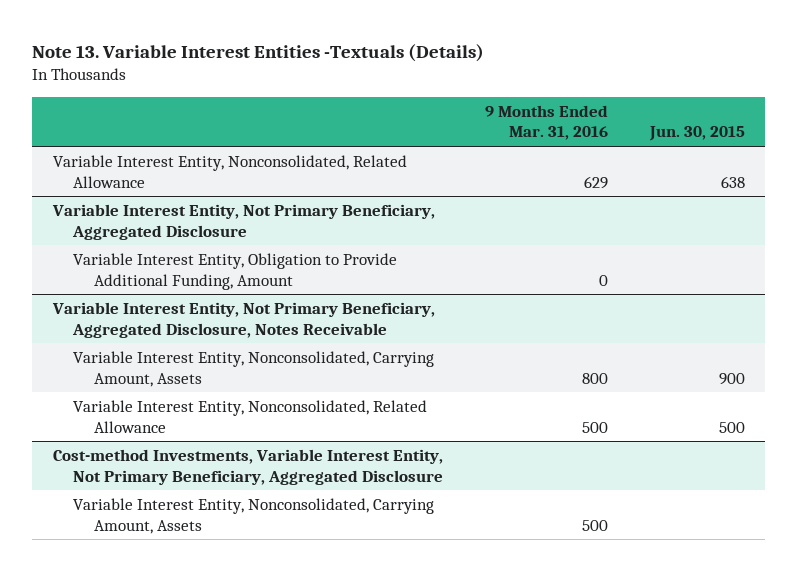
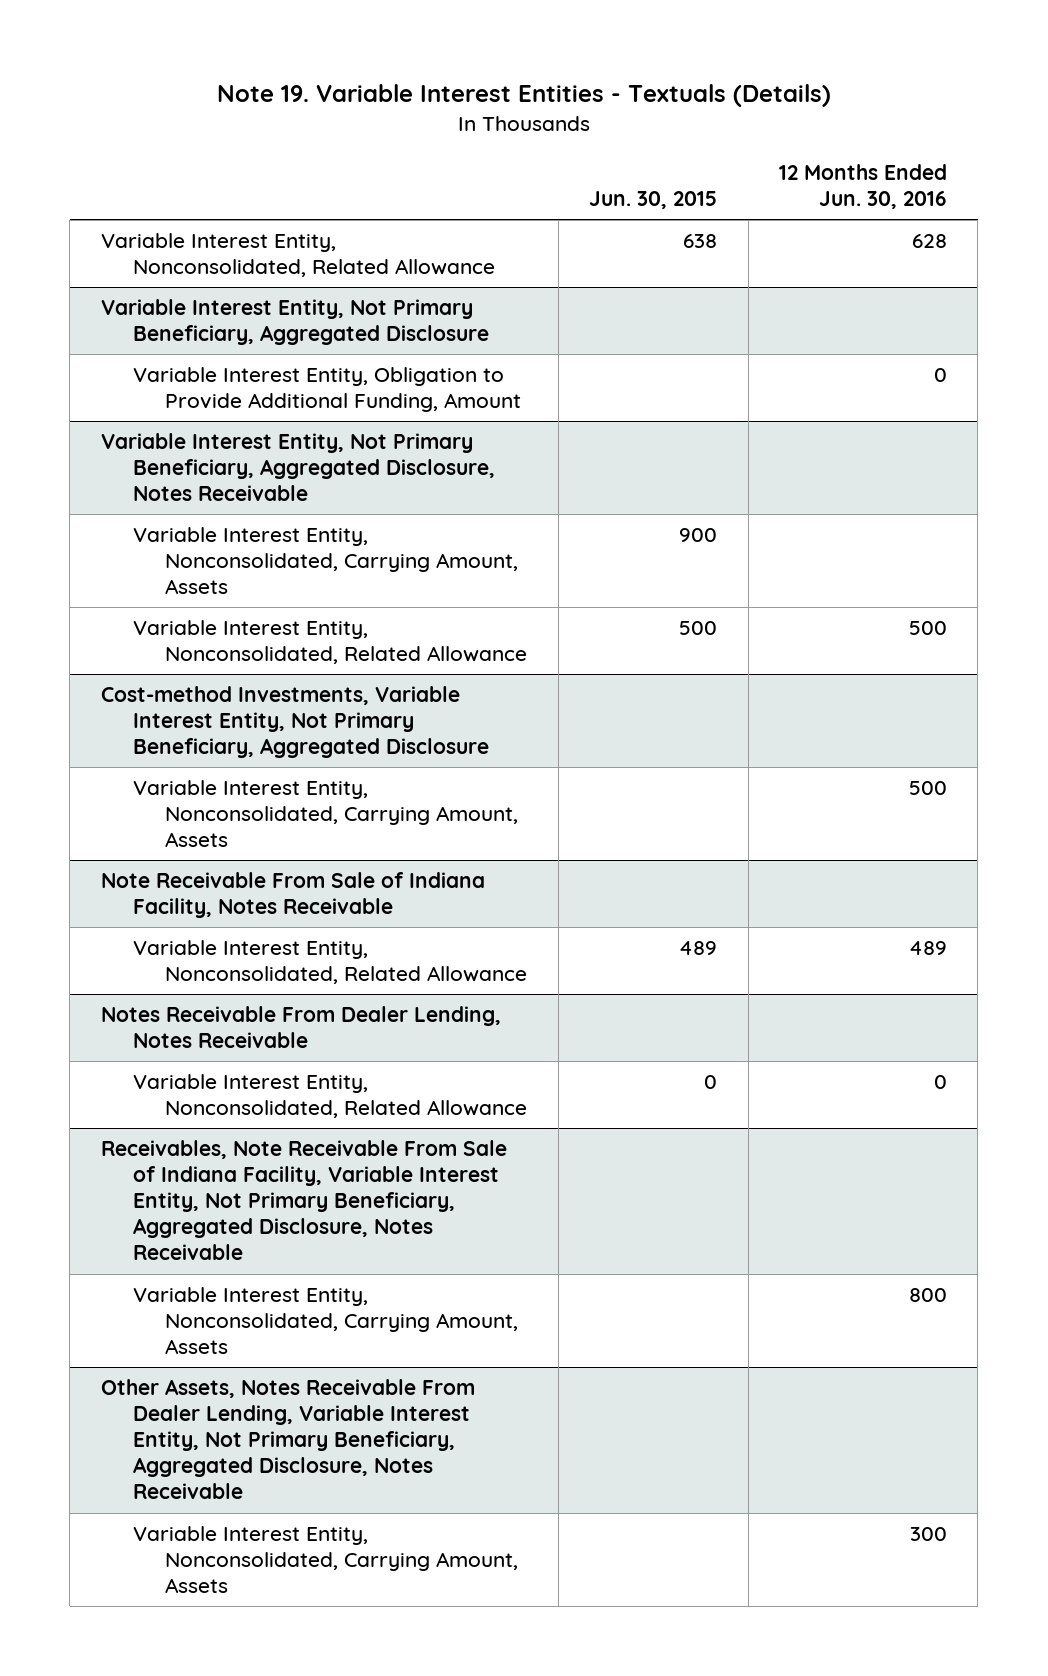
- Note 13. Variable Interest Entities -Textuals (Details)
+ Note 19. Variable Interest Entities - Textuals (Details)
- | 9 Months Ended Mar. 31, 2016 | Jun. 30, 2015
+ | Jun. 30, 2015 | 12 Months Ended Jun. 30, 2016
+ Note Receivable From Sale of Indiana Facility, Notes Receivable
+ Variable Interest Entity, Nonconsolidated, Related Allowance | 489 | 489
+ Notes Receivable From Dealer Lending, Notes Receivable
+ Variable Interest Entity, Nonconsolidated, Related Allowance | 0 | 0
+ Receivables, Note Receivable From Sale of Indiana Facility, Variable Interest Entity, Not Primary Beneficiary, Aggregated Disclosure, Notes Receivable
+ Variable Interest Entity, Nonconsolidated, Carrying Amount, Assets | | 800
+ Other Assets, Notes Receivable From Dealer Lending, Variable Interest Entity, Not Primary Beneficiary, Aggregated Disclosure, Notes Receivable
+ Variable Interest Entity, Nonconsolidated, Carrying Amount, Assets | | 300

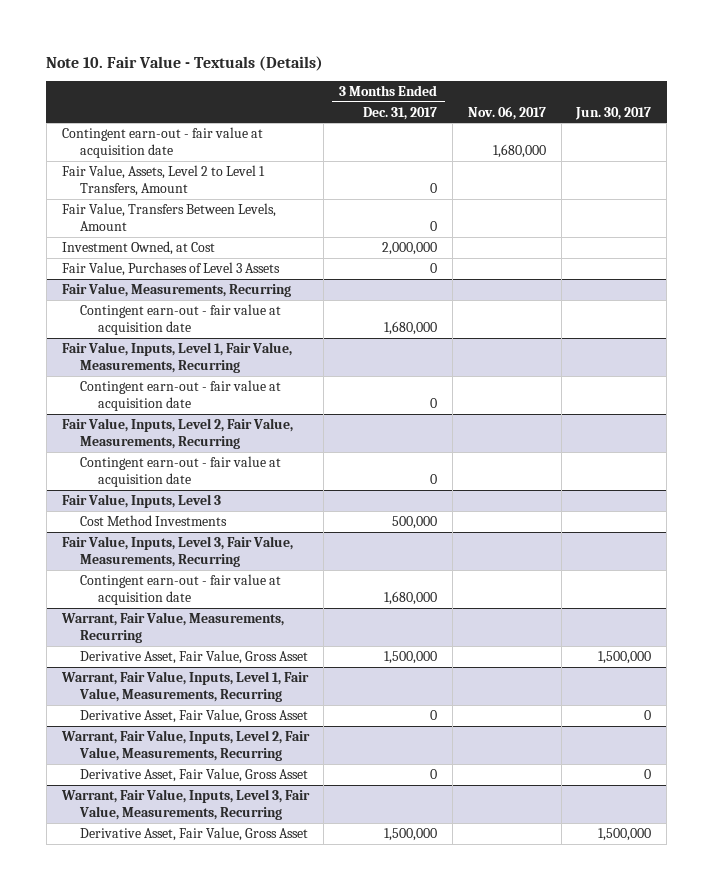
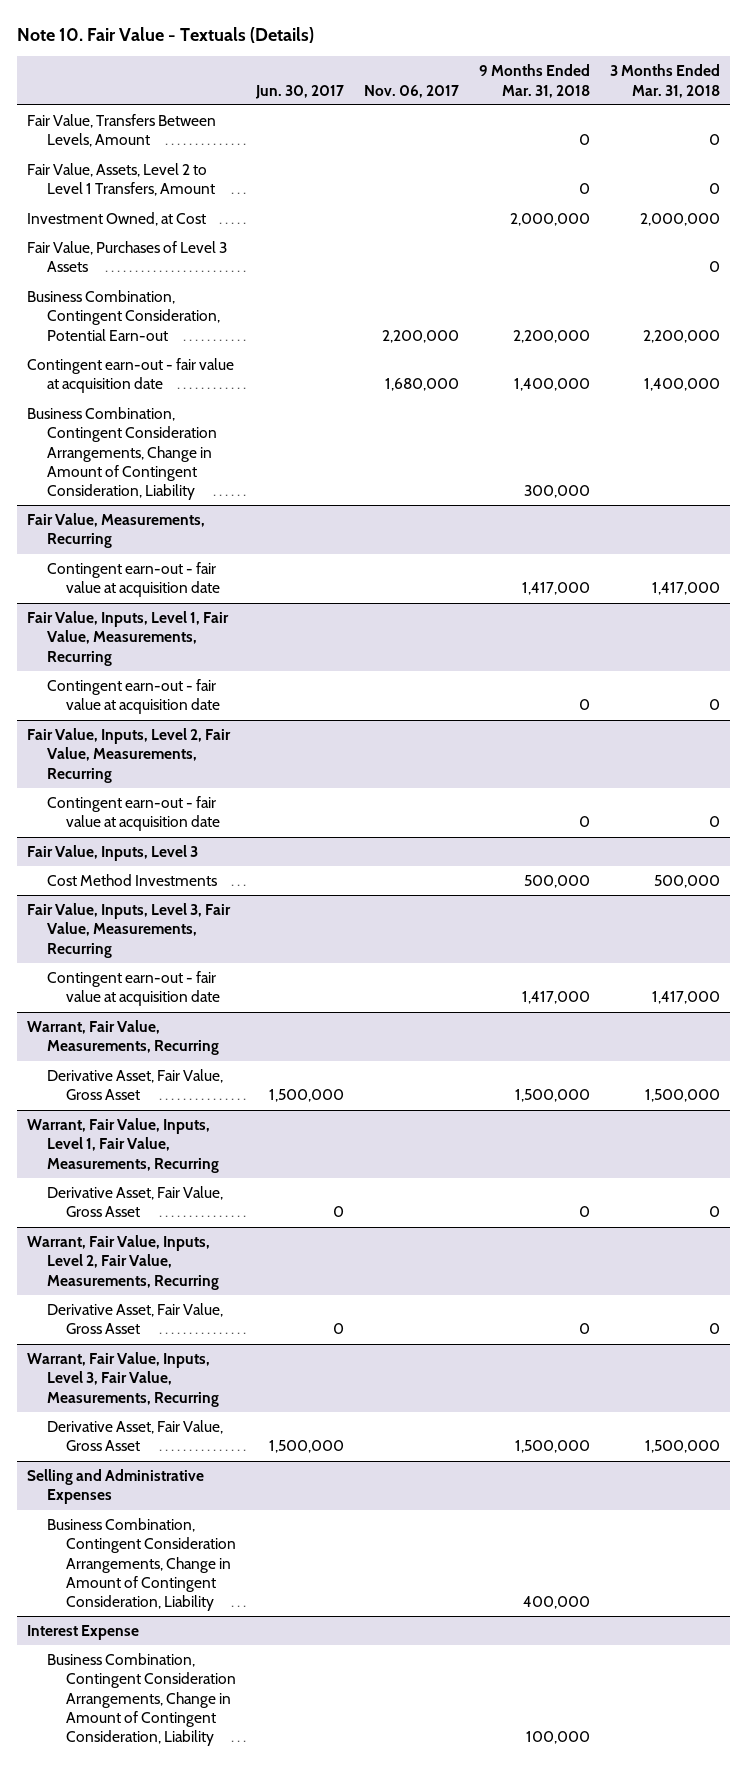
- | 3 Months Ended Dec. 31, 2017 | Nov. 06, 2017 | Jun. 30, 2017
+ | Jun. 30, 2017 | Nov. 06, 2017 | 9 Months Ended Mar. 31, 2018 | 3 Months Ended Mar. 31, 2018
moved down: Fair Value, Assets, Level 2 to Level 1 Transfers, Amount | | | 0 | 0
+ Business Combination, Contingent Consideration, Potential Earn-out | | 2,200,000 | 2,200,000 | 2,200,000
moved down: Contingent earn-out - fair value at acquisition date | | 1,680,000 | 1,400,000 | 1,400,000
+ Business Combination, Contingent Consideration Arrangements, Change in Amount of Contingent Consideration, Liability | | | 300,000 |
+ Selling and Administrative Expenses
+ Business Combination, Contingent Consideration Arrangements, Change in Amount of Contingent Consideration, Liability | | | 400,000 |
+ Interest Expense
+ Business Combination, Contingent Consideration Arrangements, Change in Amount of Contingent Consideration, Liability | | | 100,000 |

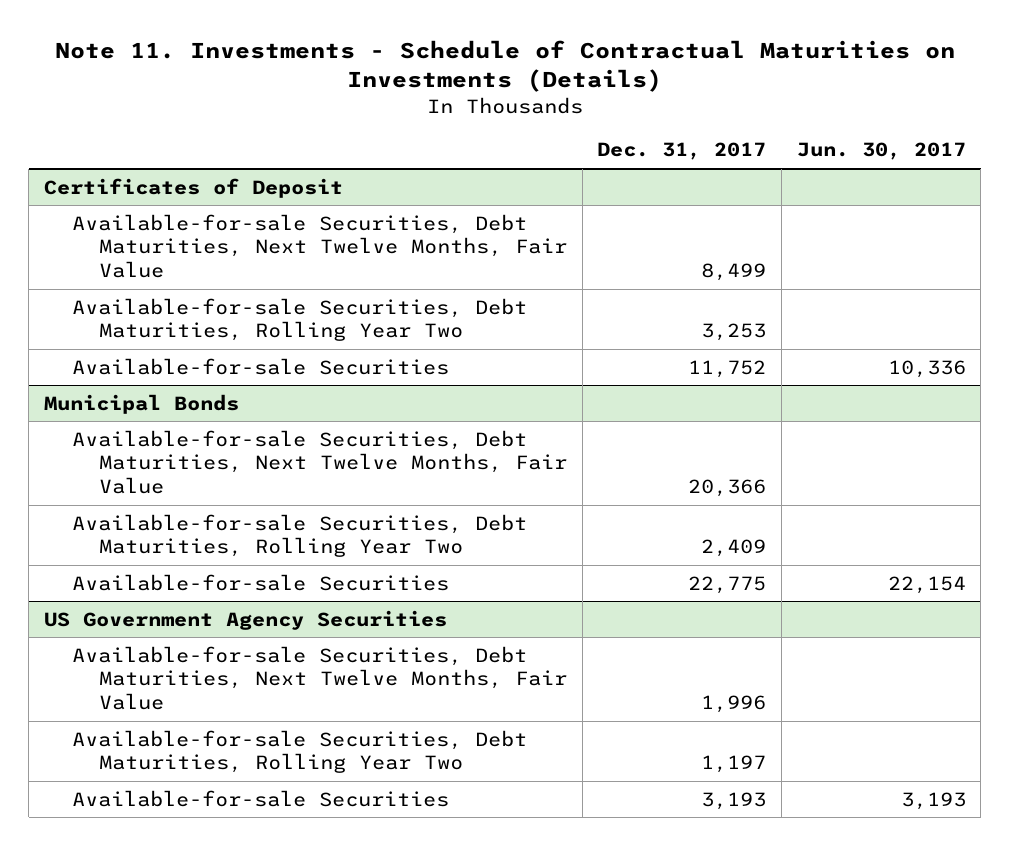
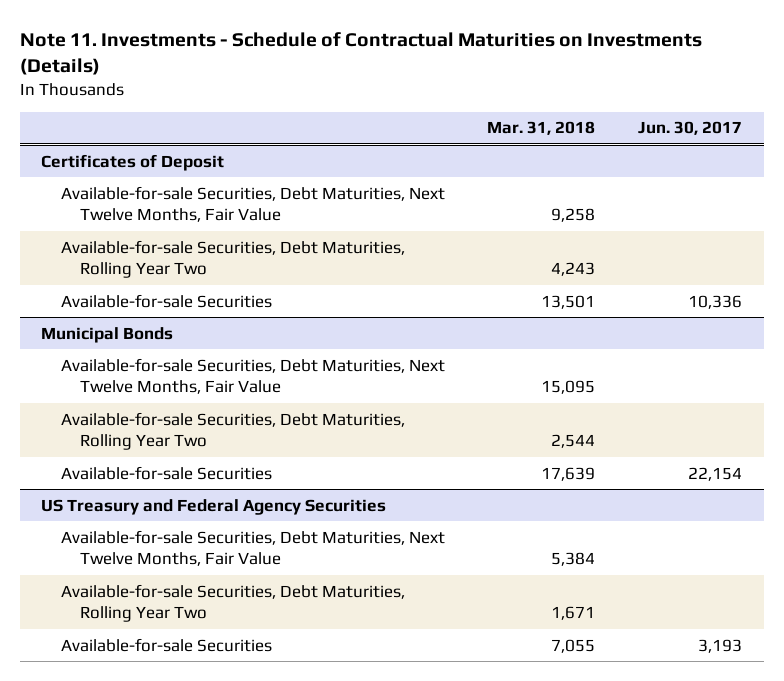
- | Dec. 31, 2017 | Jun. 30, 2017
+ | Mar. 31, 2018 | Jun. 30, 2017
- US Government Agency Securities
+ US Treasury and Federal Agency Securities

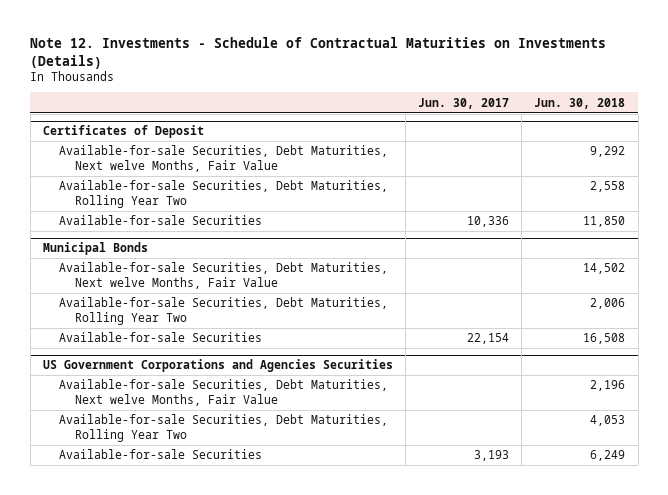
- Note 11. Investments - Schedule of Contractual Maturities on Investments (Details)
+ Note 12. Investments - Schedule of Contractual Maturities on Investments (Details)
- | Mar. 31, 2018 | Jun. 30, 2017
+ | Jun. 30, 2017 | Jun. 30, 2018
@ Certificates of Deposit
- Available-for-sale Securities, Debt Maturities, Next Twelve Months, Fair Value | 9,258 |
+ Available-for-sale Securities, Debt Maturities, Next welve Months, Fair Value | | 9,292
@ Municipal Bonds
- Available-for-sale Securities, Debt Maturities, Next Twelve Months, Fair Value | 15,095 |
+ Available-for-sale Securities, Debt Maturities, Next welve Months, Fair Value | | 14,502
- US Treasury and Federal Agency Securities
- Available-for-sale Securities, Debt Maturities, Next Twelve Months, Fair Value | 5,384 |
+ US Government Corporations and Agencies Securities
+ Available-for-sale Securities, Debt Maturities, Next welve Months, Fair Value | | 2,196

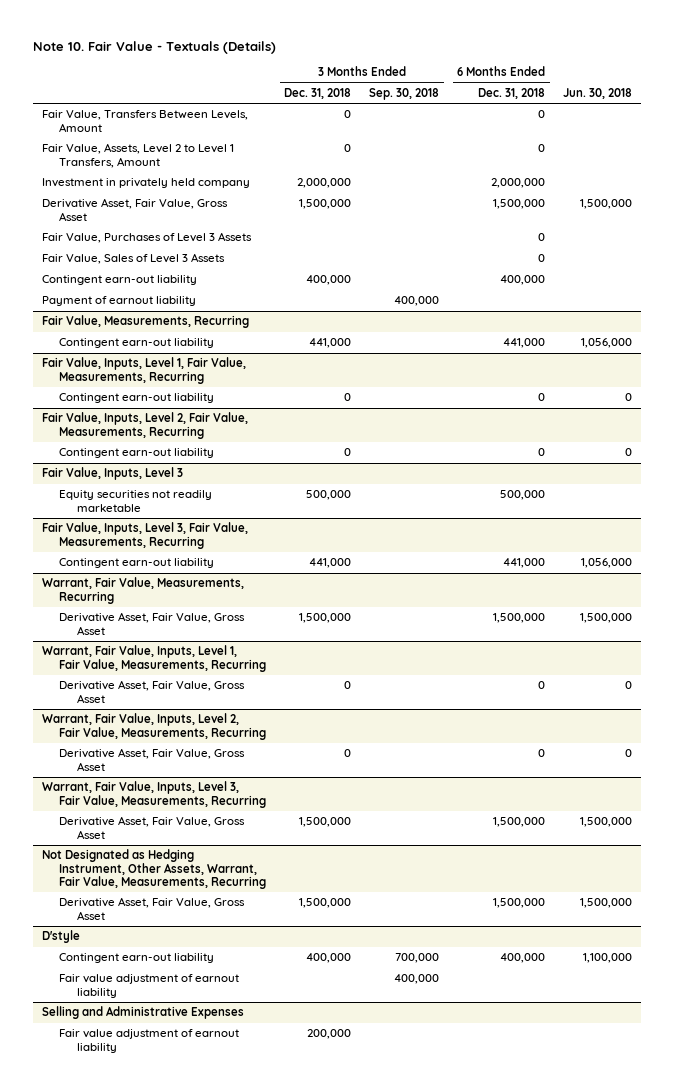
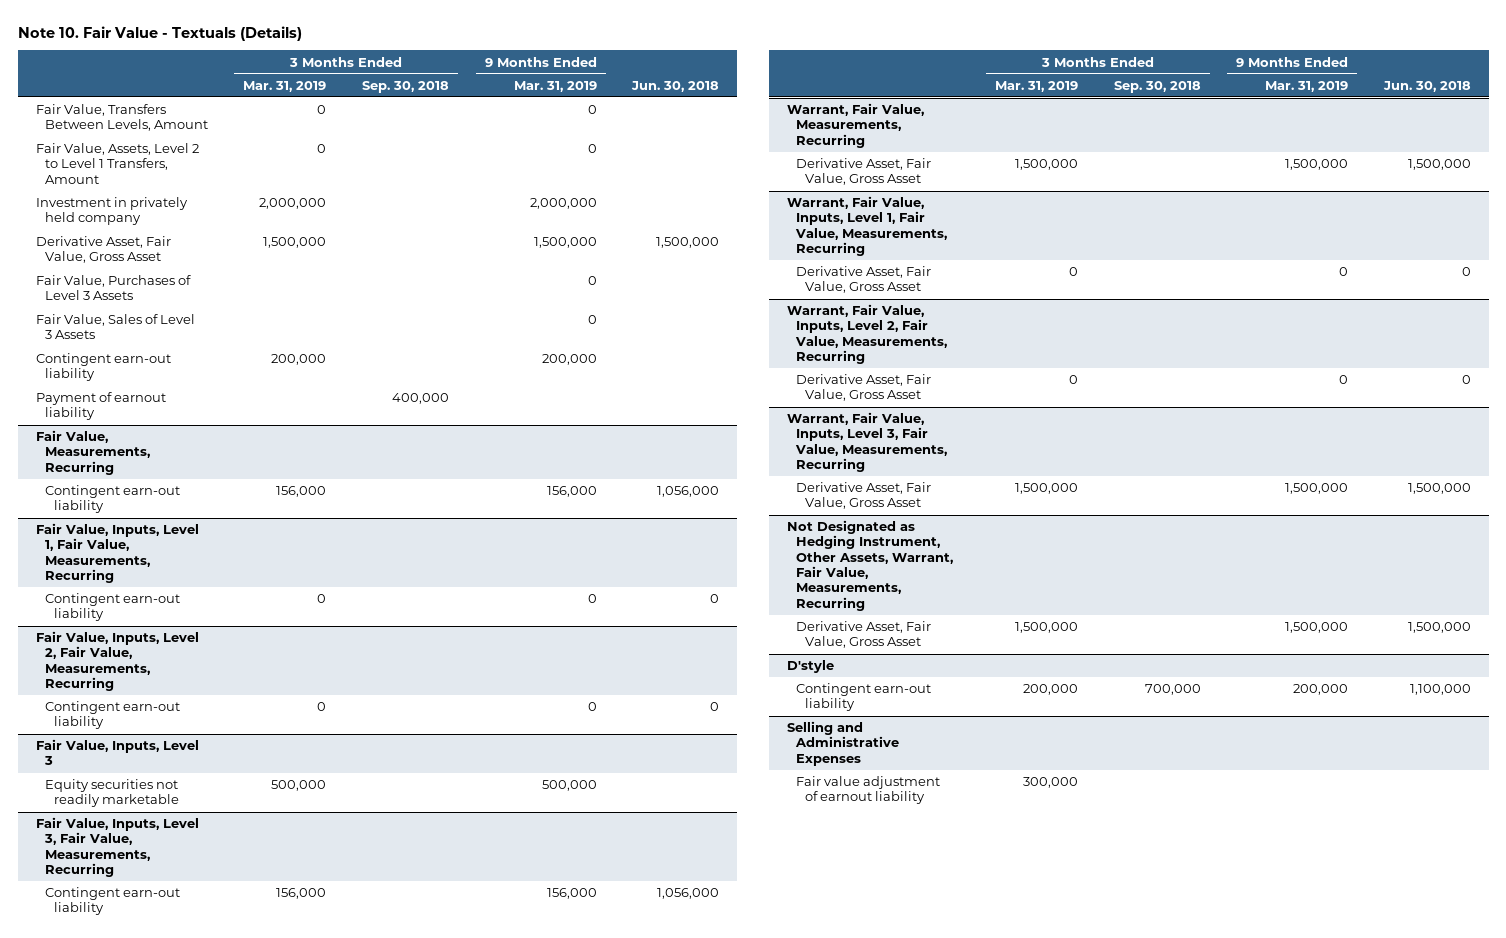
- | 3 Months Ended Dec. 31, 2018 | 3 Months Ended Sep. 30, 2018 | 6 Months Ended Dec. 31, 2018 | Jun. 30, 2018
+ | 3 Months Ended Mar. 31, 2019 | 3 Months Ended Sep. 30, 2018 | 9 Months Ended Mar. 31, 2019 | Jun. 30, 2018
@ D'style
- Fair value adjustment of earnout liability | | 400,000 | |

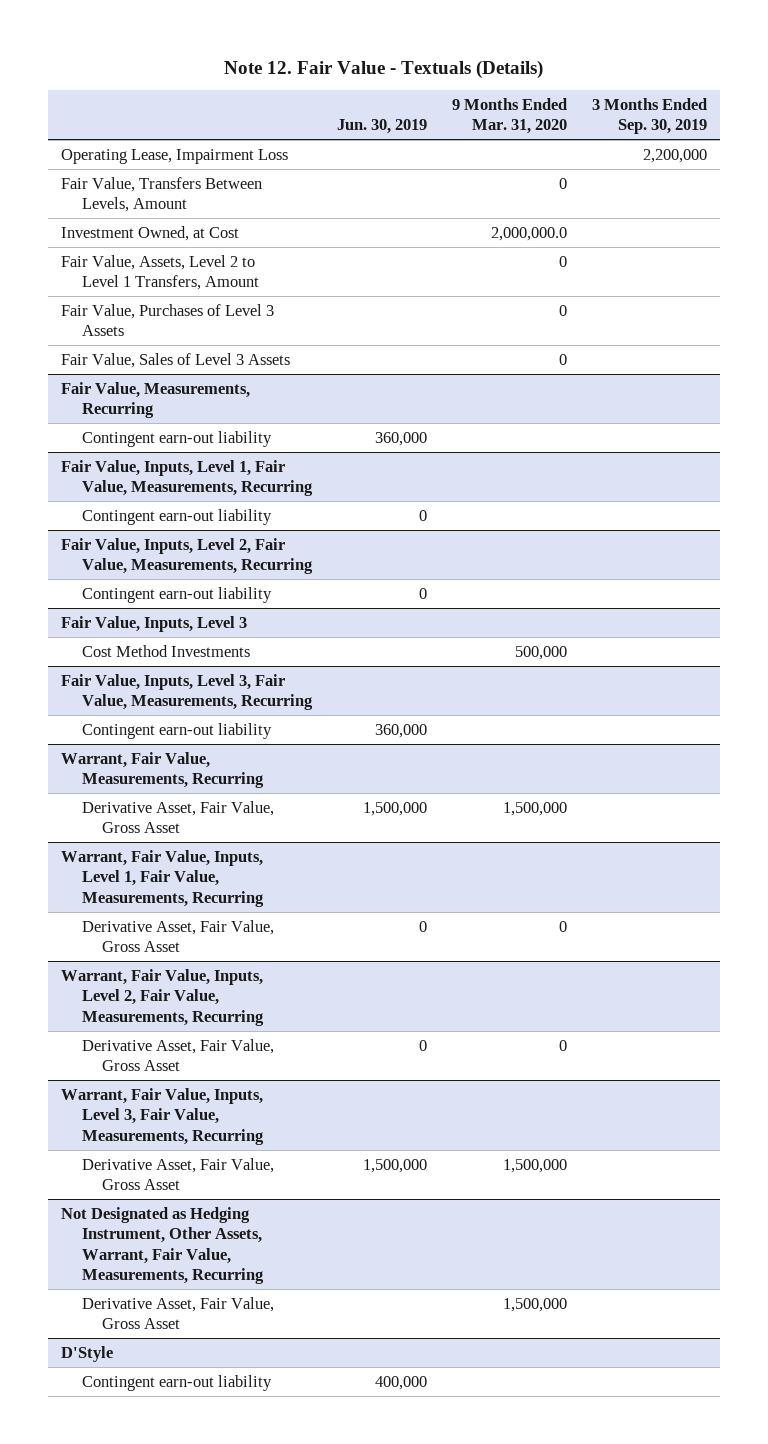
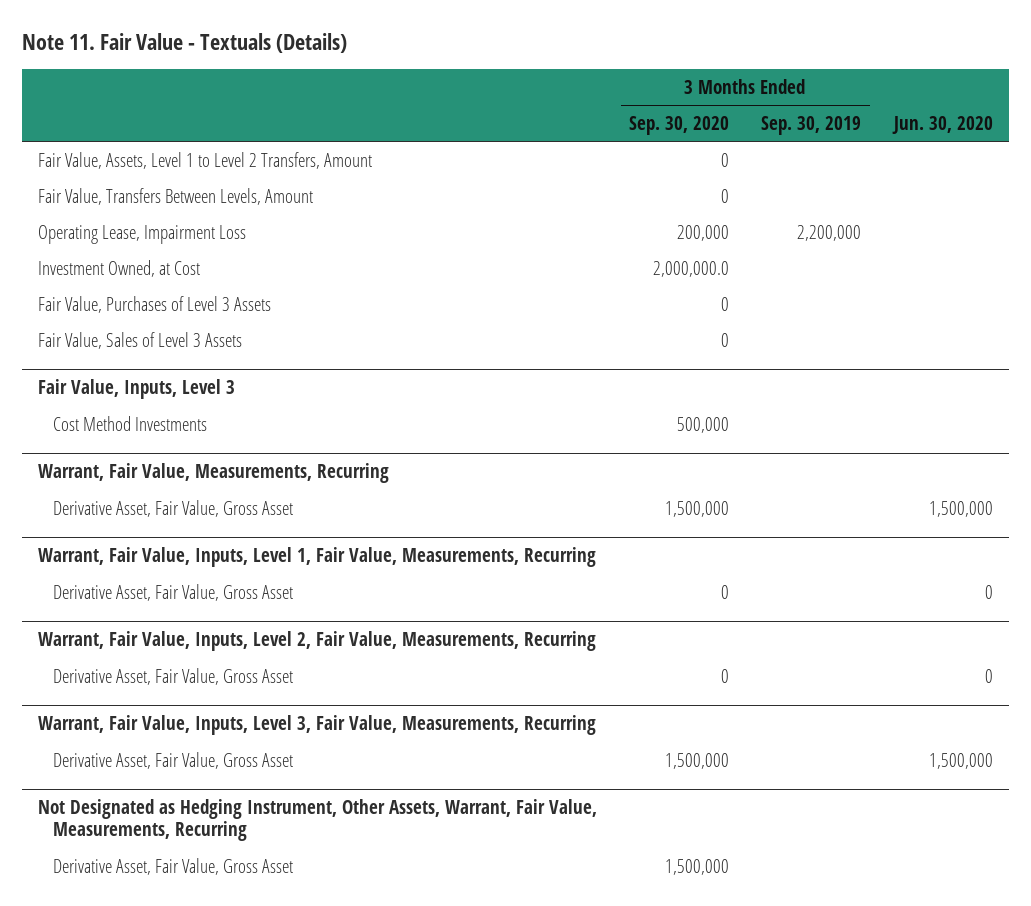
- Note 12. Fair Value - Textuals (Details)
+ Note 11. Fair Value - Textuals (Details)
- | Jun. 30, 2019 | 9 Months Ended Mar. 31, 2020 | 3 Months Ended Sep. 30, 2019
+ | 3 Months Ended Sep. 30, 2020 | 3 Months Ended Sep. 30, 2019 | Jun. 30, 2020
+ Fair Value, Assets, Level 1 to Level 2 Transfers, Amount | 0 | |
moved down: Operating Lease, Impairment Loss | 200,000 | 2,200,000 |
- Fair Value, Assets, Level 2 to Level 1 Transfers, Amount | | 0 |
- Fair Value, Measurements, Recurring
- Contingent earn-out liability | 360,000 | |
- Fair Value, Inputs, Level 1, Fair Value, Measurements, Recurring
- Contingent earn-out liability | 0 | |
- Fair Value, Inputs, Level 2, Fair Value, Measurements, Recurring
- Contingent earn-out liability | 0 | |
- Fair Value, Inputs, Level 3, Fair Value, Measurements, Recurring
- Contingent earn-out liability | 360,000 | |
- D'Style
- Contingent earn-out liability | 400,000 | |

